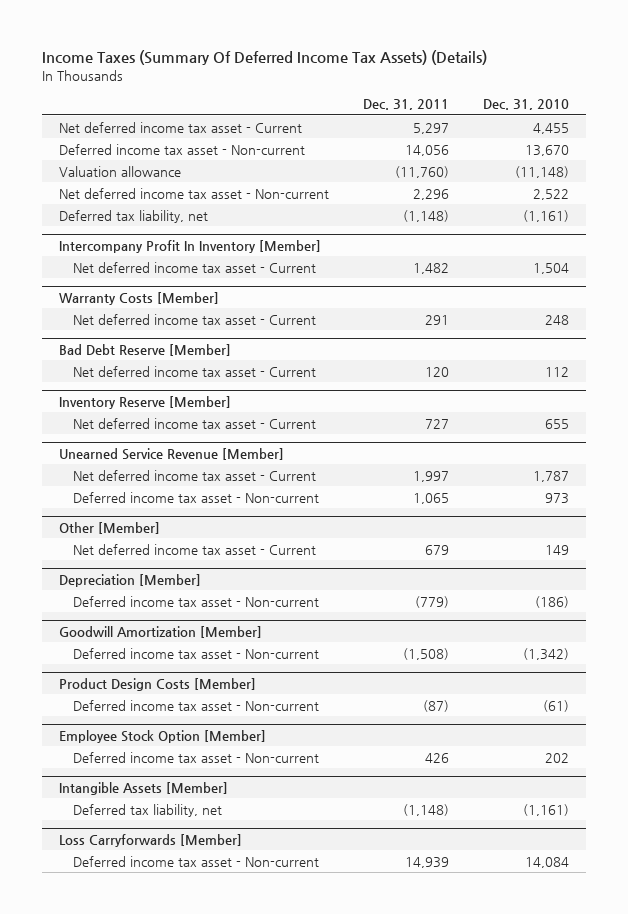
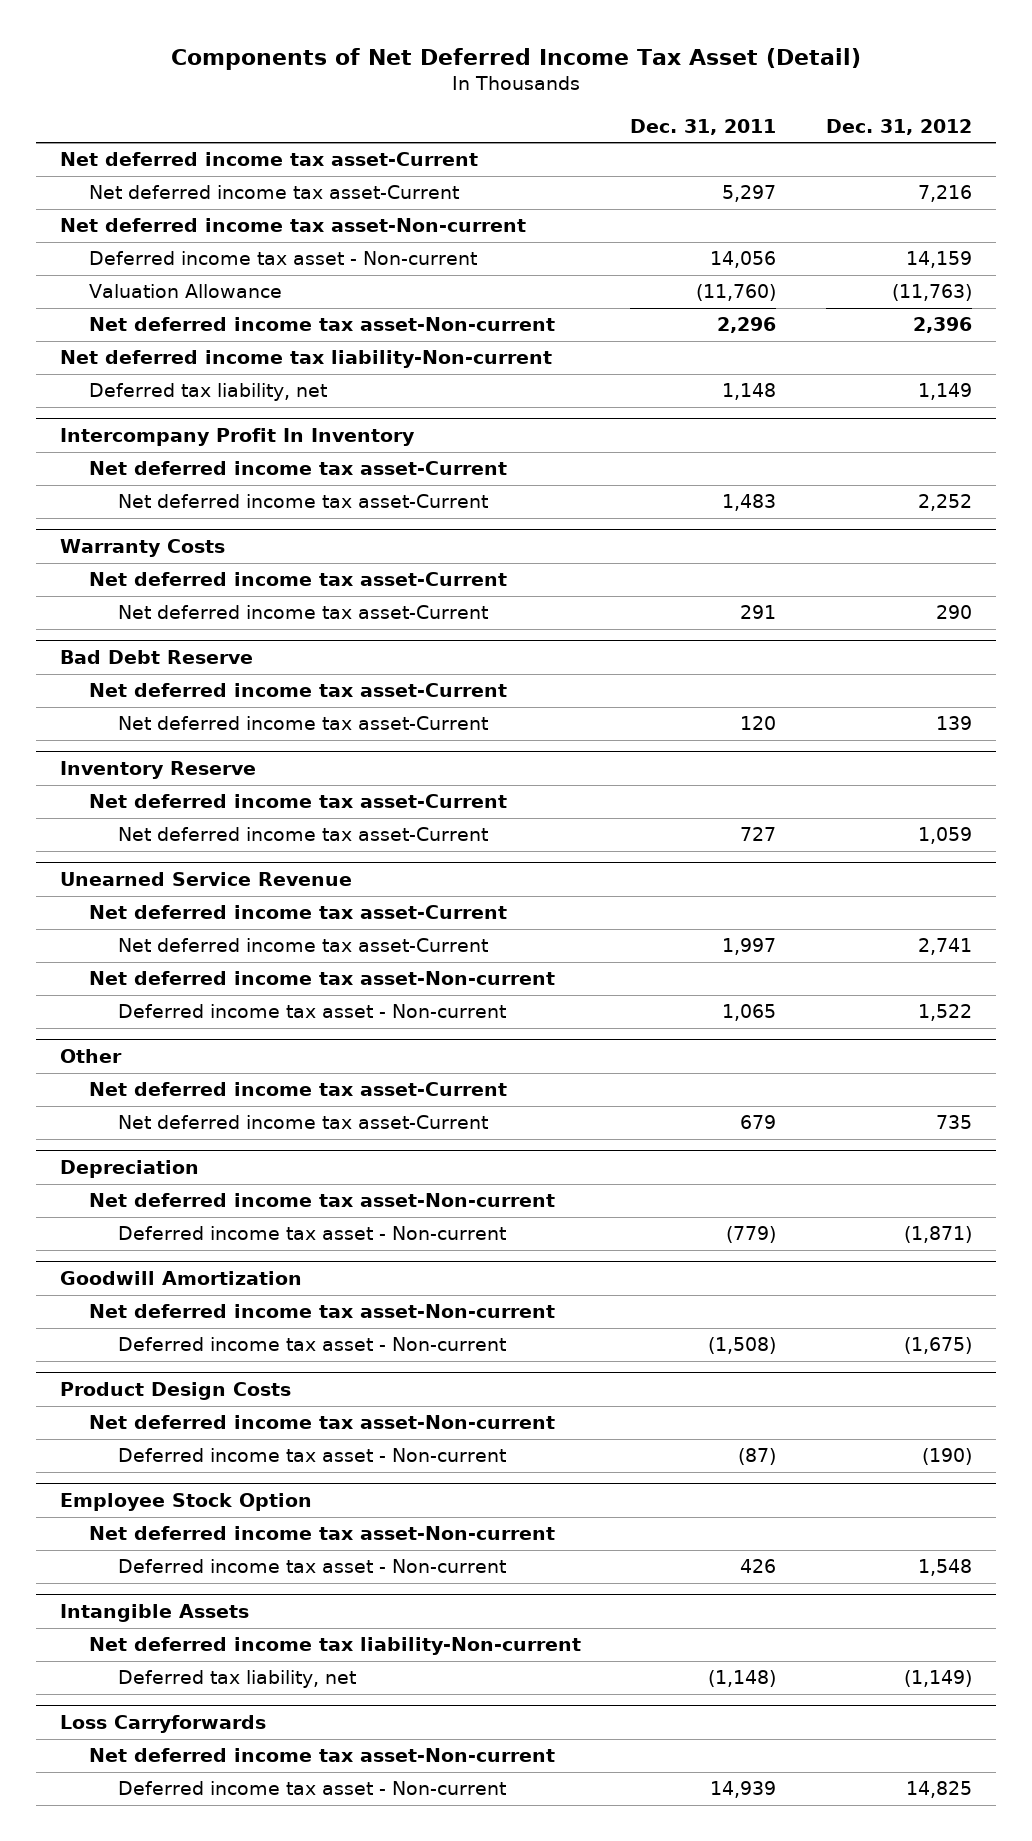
- Income Taxes (Summary Of Deferred Income Tax Assets) (Details)
+ Components of Net Deferred Income Tax Asset (Detail)
- | Dec. 31, 2011 | Dec. 31, 2010
+ | Dec. 31, 2011 | Dec. 31, 2012
- Net deferred income tax asset - Current | 5,297 | 4,455
+ Net deferred income tax asset-Current
+ Net deferred income tax asset-Current | 5,297 | 7,216
+ Net deferred income tax asset-Non-current
- Valuation allowance | (11,760) | (11,148)
- Net deferred income tax asset - Non-current | 2,296 | 2,522
- Deferred tax liability, net | (1,148) | (1,161)
- Intercompany Profit In Inventory [Member]
- Net deferred income tax asset - Current | 1,482 | 1,504
- Warranty Costs [Member]
- Net deferred income tax asset - Current | 291 | 248
- Bad Debt Reserve [Member]
- Net deferred income tax asset - Current | 120 | 112
- Inventory Reserve [Member]
- Net deferred income tax asset - Current | 727 | 655
- Unearned Service Revenue [Member]
- Net deferred income tax asset - Current | 1,997 | 1,787
+ Valuation Allowance | (11,760) | (11,763)
+ Net deferred income tax asset-Non-current | 2,296 | 2,396
+ Net deferred income tax liability-Non-current
+ Deferred tax liability, net | 1,148 | 1,149
+ Intercompany Profit In Inventory
+ Net deferred income tax asset-Current
+ Net deferred income tax asset-Current | 1,483 | 2,252
+ Warranty Costs
+ Net deferred income tax asset-Current
+ Net deferred income tax asset-Current | 291 | 290
+ Bad Debt Reserve
+ Net deferred income tax asset-Current
+ Net deferred income tax asset-Current | 120 | 139
+ Inventory Reserve
+ Net deferred income tax asset-Current
+ Net deferred income tax asset-Current | 727 | 1,059
+ Unearned Service Revenue
+ Net deferred income tax asset-Current
+ Net deferred income tax asset-Current | 1,997 | 2,741
+ Net deferred income tax asset-Non-current
- Other [Member]
- Net deferred income tax asset - Current | 679 | 149
- Depreciation [Member]
+ Other
+ Net deferred income tax asset-Current
+ Net deferred income tax asset-Current | 679 | 735
+ Depreciation
+ Net deferred income tax asset-Non-current
- Goodwill Amortization [Member]
+ Goodwill Amortization
+ Net deferred income tax asset-Non-current
- Product Design Costs [Member]
+ Product Design Costs
+ Net deferred income tax asset-Non-current
- Employee Stock Option [Member]
+ Employee Stock Option
+ Net deferred income tax asset-Non-current
- Intangible Assets [Member]
+ Intangible Assets
+ Net deferred income tax liability-Non-current
- Loss Carryforwards [Member]
+ Loss Carryforwards
+ Net deferred income tax asset-Non-current

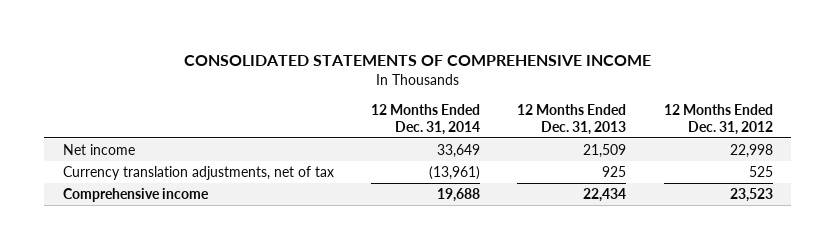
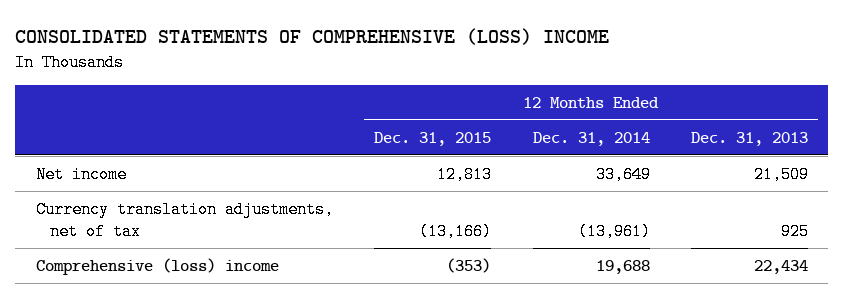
- CONSOLIDATED STATEMENTS OF COMPREHENSIVE INCOME
+ CONSOLIDATED STATEMENTS OF COMPREHENSIVE (LOSS) INCOME
- | 12 Months Ended Dec. 31, 2014 | 12 Months Ended Dec. 31, 2013 | 12 Months Ended Dec. 31, 2012
+ | 12 Months Ended Dec. 31, 2015 | 12 Months Ended Dec. 31, 2014 | 12 Months Ended Dec. 31, 2013
- Comprehensive income | 19,688 | 22,434 | 23,523
+ Comprehensive (loss) income | (353) | 19,688 | 22,434

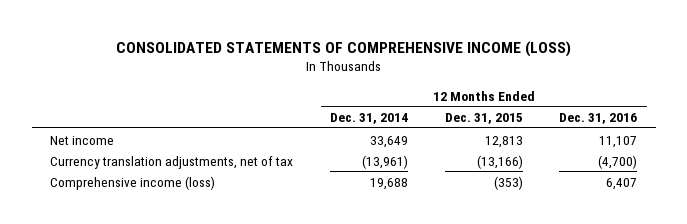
- CONSOLIDATED STATEMENTS OF COMPREHENSIVE (LOSS) INCOME
+ CONSOLIDATED STATEMENTS OF COMPREHENSIVE INCOME (LOSS)
- | 12 Months Ended Dec. 31, 2015 | 12 Months Ended Dec. 31, 2014 | 12 Months Ended Dec. 31, 2013
+ | 12 Months Ended Dec. 31, 2014 | 12 Months Ended Dec. 31, 2015 | 12 Months Ended Dec. 31, 2016
- Comprehensive (loss) income | (353) | 19,688 | 22,434
+ Comprehensive income (loss) | 19,688 | (353) | 6,407

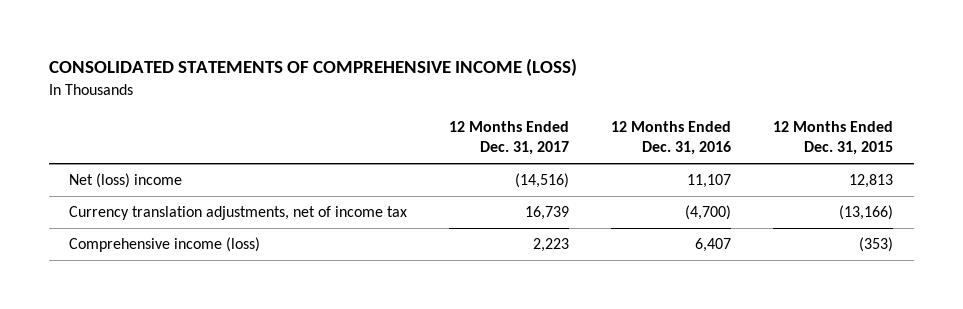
- | 12 Months Ended Dec. 31, 2014 | 12 Months Ended Dec. 31, 2015 | 12 Months Ended Dec. 31, 2016
+ | 12 Months Ended Dec. 31, 2017 | 12 Months Ended Dec. 31, 2016 | 12 Months Ended Dec. 31, 2015
- Net income | 33,649 | 12,813 | 11,107
- Currency translation adjustments, net of tax | (13,961) | (13,166) | (4,700)
+ Net (loss) income | (14,516) | 11,107 | 12,813
+ Currency translation adjustments, net of income tax | 16,739 | (4,700) | (13,166)

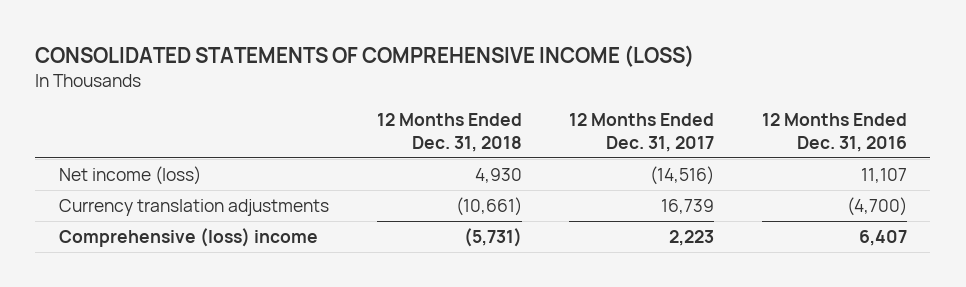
- | 12 Months Ended Dec. 31, 2017 | 12 Months Ended Dec. 31, 2016 | 12 Months Ended Dec. 31, 2015
+ | 12 Months Ended Dec. 31, 2018 | 12 Months Ended Dec. 31, 2017 | 12 Months Ended Dec. 31, 2016
- Net (loss) income | (14,516) | 11,107 | 12,813
- Currency translation adjustments, net of income tax | 16,739 | (4,700) | (13,166)
- Comprehensive income (loss) | 2,223 | 6,407 | (353)
+ Net income (loss) | 4,930 | (14,516) | 11,107
+ Currency translation adjustments | (10,661) | 16,739 | (4,700)
+ Comprehensive (loss) income | (5,731) | 2,223 | 6,407

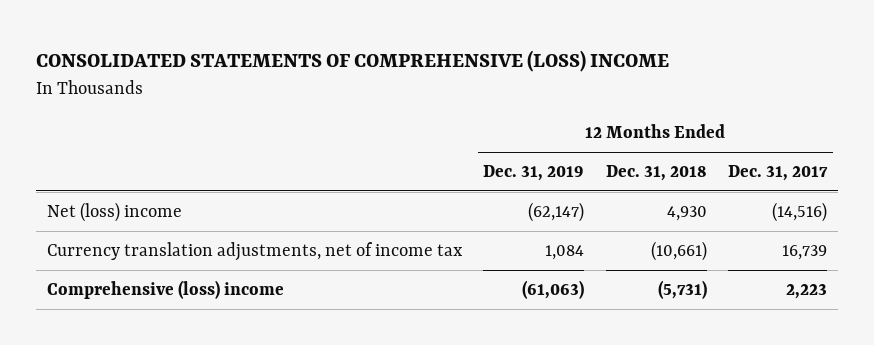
- CONSOLIDATED STATEMENTS OF COMPREHENSIVE INCOME (LOSS)
+ CONSOLIDATED STATEMENTS OF COMPREHENSIVE (LOSS) INCOME
- | 12 Months Ended Dec. 31, 2018 | 12 Months Ended Dec. 31, 2017 | 12 Months Ended Dec. 31, 2016
+ | 12 Months Ended Dec. 31, 2019 | 12 Months Ended Dec. 31, 2018 | 12 Months Ended Dec. 31, 2017
- Net income (loss) | 4,930 | (14,516) | 11,107
- Currency translation adjustments | (10,661) | 16,739 | (4,700)
+ Net (loss) income | (62,147) | 4,930 | (14,516)
+ Currency translation adjustments, net of income tax | 1,084 | (10,661) | 16,739

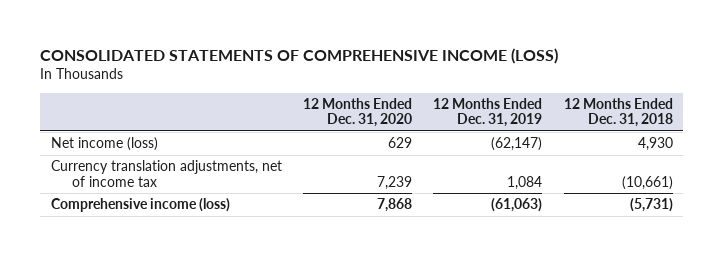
- CONSOLIDATED STATEMENTS OF COMPREHENSIVE (LOSS) INCOME
+ CONSOLIDATED STATEMENTS OF COMPREHENSIVE INCOME (LOSS)
- | 12 Months Ended Dec. 31, 2019 | 12 Months Ended Dec. 31, 2018 | 12 Months Ended Dec. 31, 2017
+ | 12 Months Ended Dec. 31, 2020 | 12 Months Ended Dec. 31, 2019 | 12 Months Ended Dec. 31, 2018
- Net (loss) income | (62,147) | 4,930 | (14,516)
+ Net income (loss) | 629 | (62,147) | 4,930
- Comprehensive (loss) income | (61,063) | (5,731) | 2,223
+ Comprehensive income (loss) | 7,868 | (61,063) | (5,731)

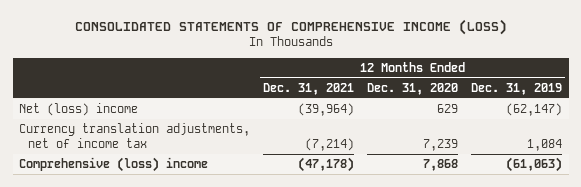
- | 12 Months Ended Dec. 31, 2020 | 12 Months Ended Dec. 31, 2019 | 12 Months Ended Dec. 31, 2018
+ | 12 Months Ended Dec. 31, 2021 | 12 Months Ended Dec. 31, 2020 | 12 Months Ended Dec. 31, 2019
- Net income (loss) | 629 | (62,147) | 4,930
+ Net (loss) income | (39,964) | 629 | (62,147)
- Comprehensive income (loss) | 7,868 | (61,063) | (5,731)
+ Comprehensive (loss) income | (47,178) | 7,868 | (61,063)

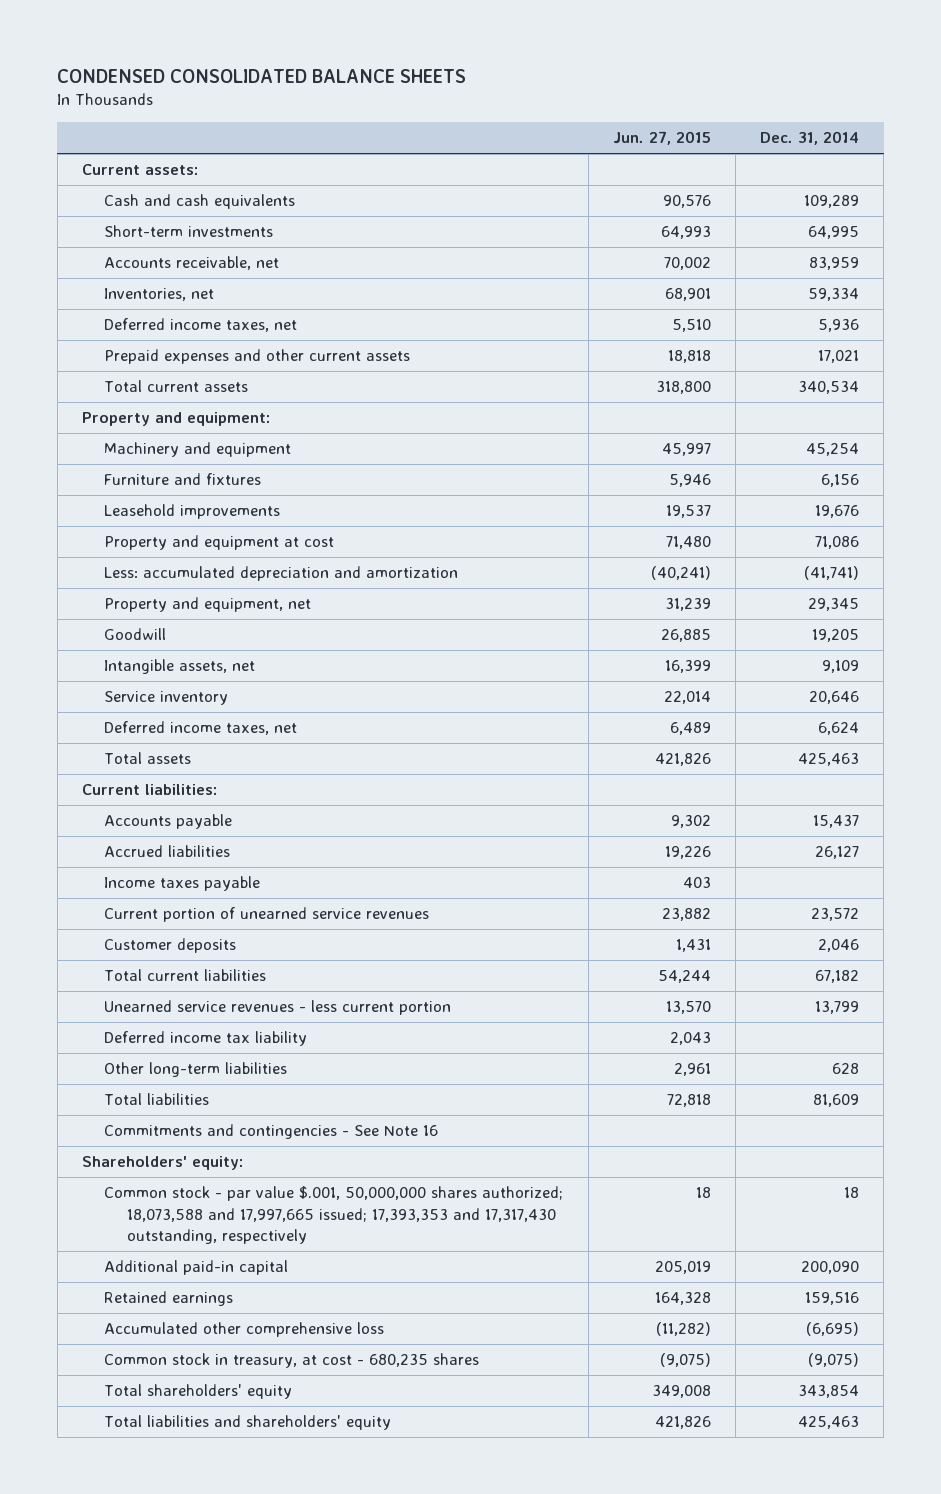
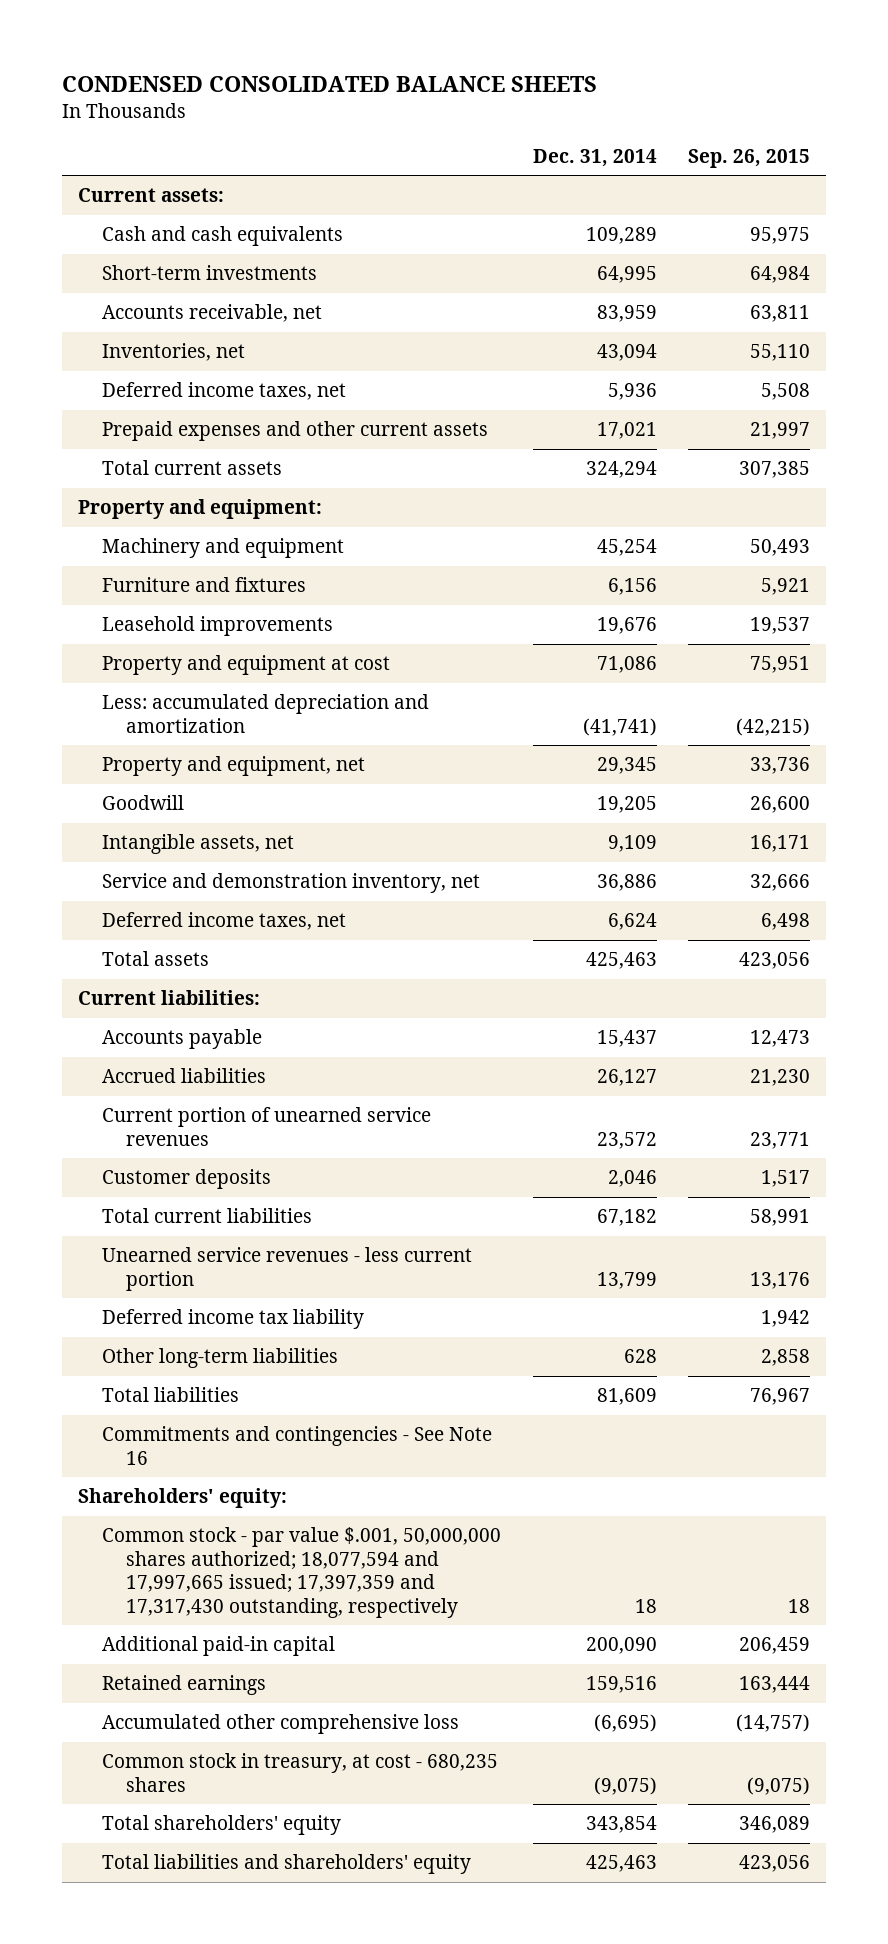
- | Jun. 27, 2015 | Dec. 31, 2014
+ | Dec. 31, 2014 | Sep. 26, 2015
- Inventories, net | 68,901 | 59,334
+ Inventories, net | 43,094 | 55,110
- Total current assets | 318,800 | 340,534
+ Total current assets | 324,294 | 307,385
- Service inventory | 22,014 | 20,646
+ Service and demonstration inventory, net | 36,886 | 32,666
- Income taxes payable | 403 |
- Common stock - par value $.001, 50,000,000 shares authorized; 18,073,588 and 17,997,665 issued; 17,393,353 and 17,317,430 outstanding, respectively | 18 | 18
+ Common stock - par value $.001, 50,000,000 shares authorized; 18,077,594 and 17,997,665 issued; 17,397,359 and 17,317,430 outstanding, respectively | 18 | 18

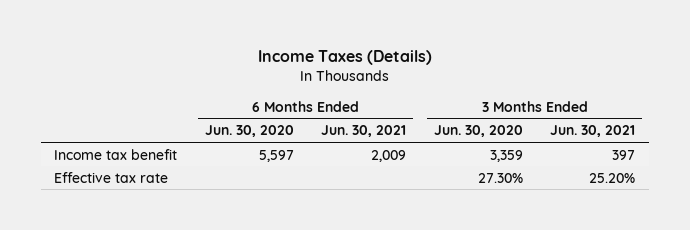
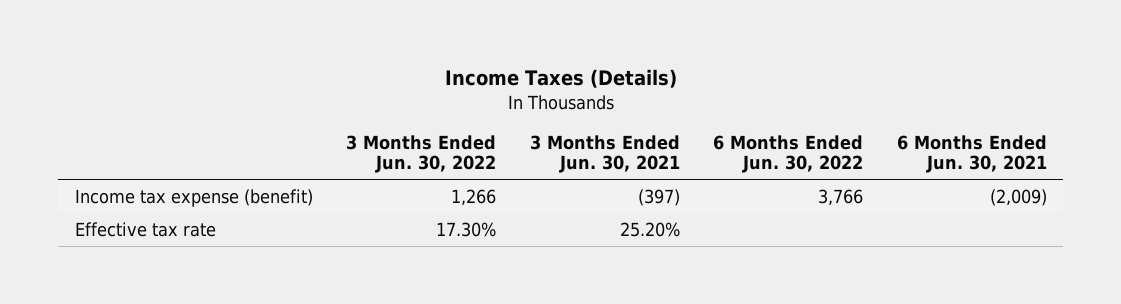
- | 6 Months Ended Jun. 30, 2020 | 6 Months Ended Jun. 30, 2021 | 3 Months Ended Jun. 30, 2020 | 3 Months Ended Jun. 30, 2021
+ | 3 Months Ended Jun. 30, 2022 | 3 Months Ended Jun. 30, 2021 | 6 Months Ended Jun. 30, 2022 | 6 Months Ended Jun. 30, 2021
- Income tax benefit | 5,597 | 2,009 | 3,359 | 397
+ Income tax expense (benefit) | 1,266 | (397) | 3,766 | (2,009)

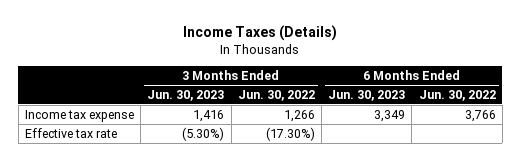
- | 3 Months Ended Jun. 30, 2022 | 3 Months Ended Jun. 30, 2021 | 6 Months Ended Jun. 30, 2022 | 6 Months Ended Jun. 30, 2021
+ | 3 Months Ended Jun. 30, 2023 | 3 Months Ended Jun. 30, 2022 | 6 Months Ended Jun. 30, 2023 | 6 Months Ended Jun. 30, 2022
- Income tax expense (benefit) | 1,266 | (397) | 3,766 | (2,009)
- Effective tax rate | 17.30% | 25.20% | |
+ Income tax expense | 1,416 | 1,266 | 3,349 | 3,766
+ Effective tax rate | (5.30%) | (17.30%) | |

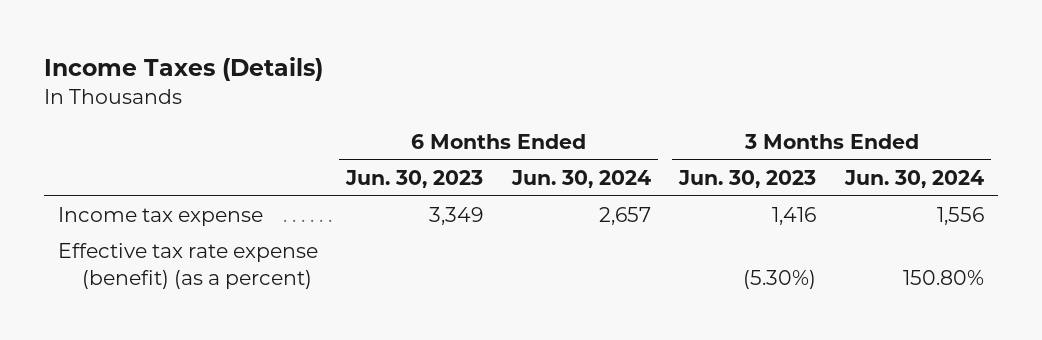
- | 3 Months Ended Jun. 30, 2023 | 3 Months Ended Jun. 30, 2022 | 6 Months Ended Jun. 30, 2023 | 6 Months Ended Jun. 30, 2022
+ | 6 Months Ended Jun. 30, 2023 | 6 Months Ended Jun. 30, 2024 | 3 Months Ended Jun. 30, 2023 | 3 Months Ended Jun. 30, 2024
- Effective tax rate | (5.30%) | (17.30%) | |
+ Effective tax rate expense (benefit) (as a percent) | | | (5.30%) | 150.80%

